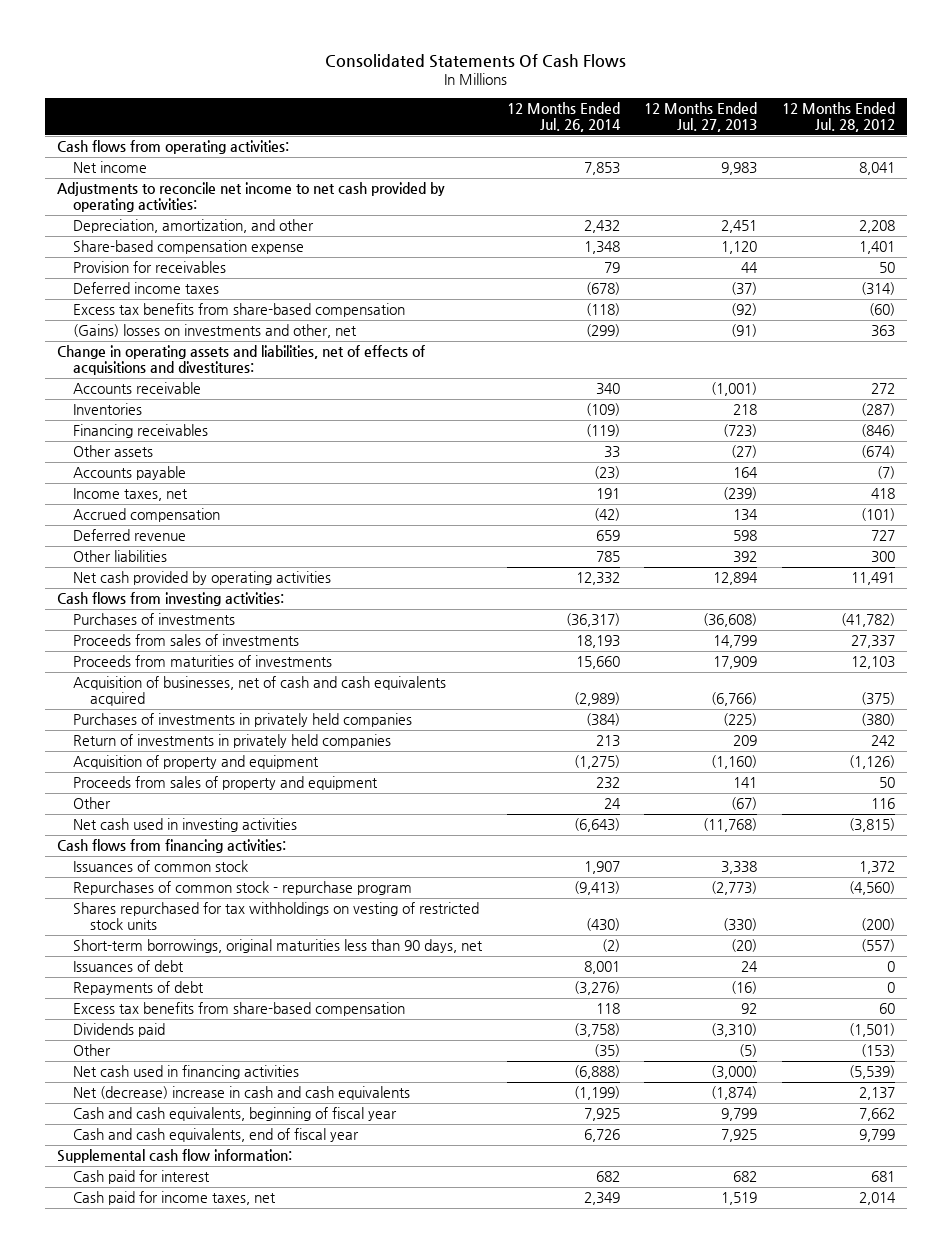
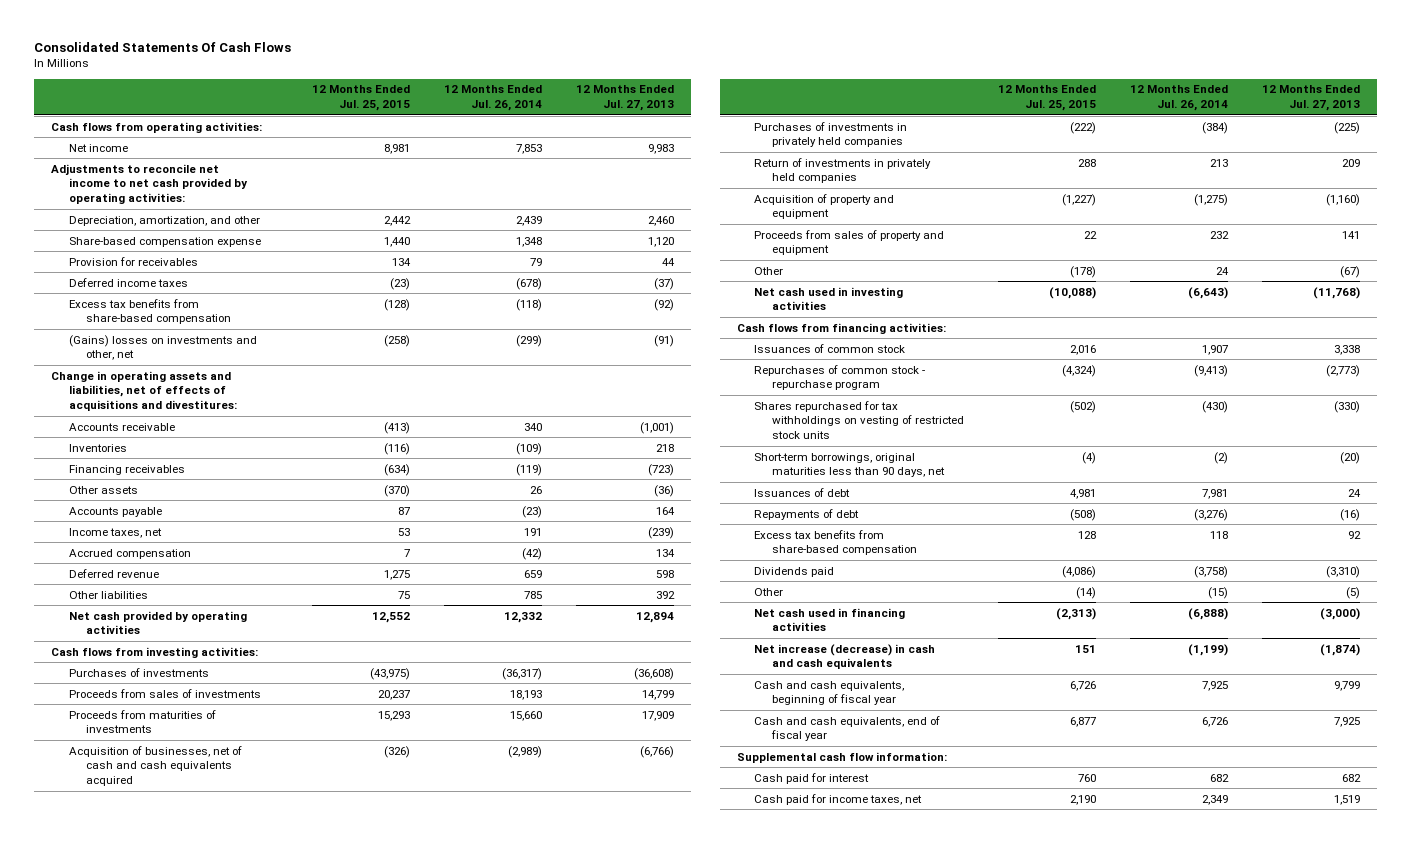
- | 12 Months Ended Jul. 26, 2014 | 12 Months Ended Jul. 27, 2013 | 12 Months Ended Jul. 28, 2012
+ | 12 Months Ended Jul. 25, 2015 | 12 Months Ended Jul. 26, 2014 | 12 Months Ended Jul. 27, 2013
- Depreciation, amortization, and other | 2,432 | 2,451 | 2,208
+ Depreciation, amortization, and other | 2,442 | 2,439 | 2,460
- Other assets | 33 | (27) | (674)
+ Other assets | (370) | 26 | (36)
- Issuances of debt | 8,001 | 24 | 0
+ Issuances of debt | 4,981 | 7,981 | 24
- Other | (35) | (5) | (153)
+ Other | (14) | (15) | (5)
- Net (decrease) increase in cash and cash equivalents | (1,199) | (1,874) | 2,137
+ Net increase (decrease) in cash and cash equivalents | 151 | (1,199) | (1,874)

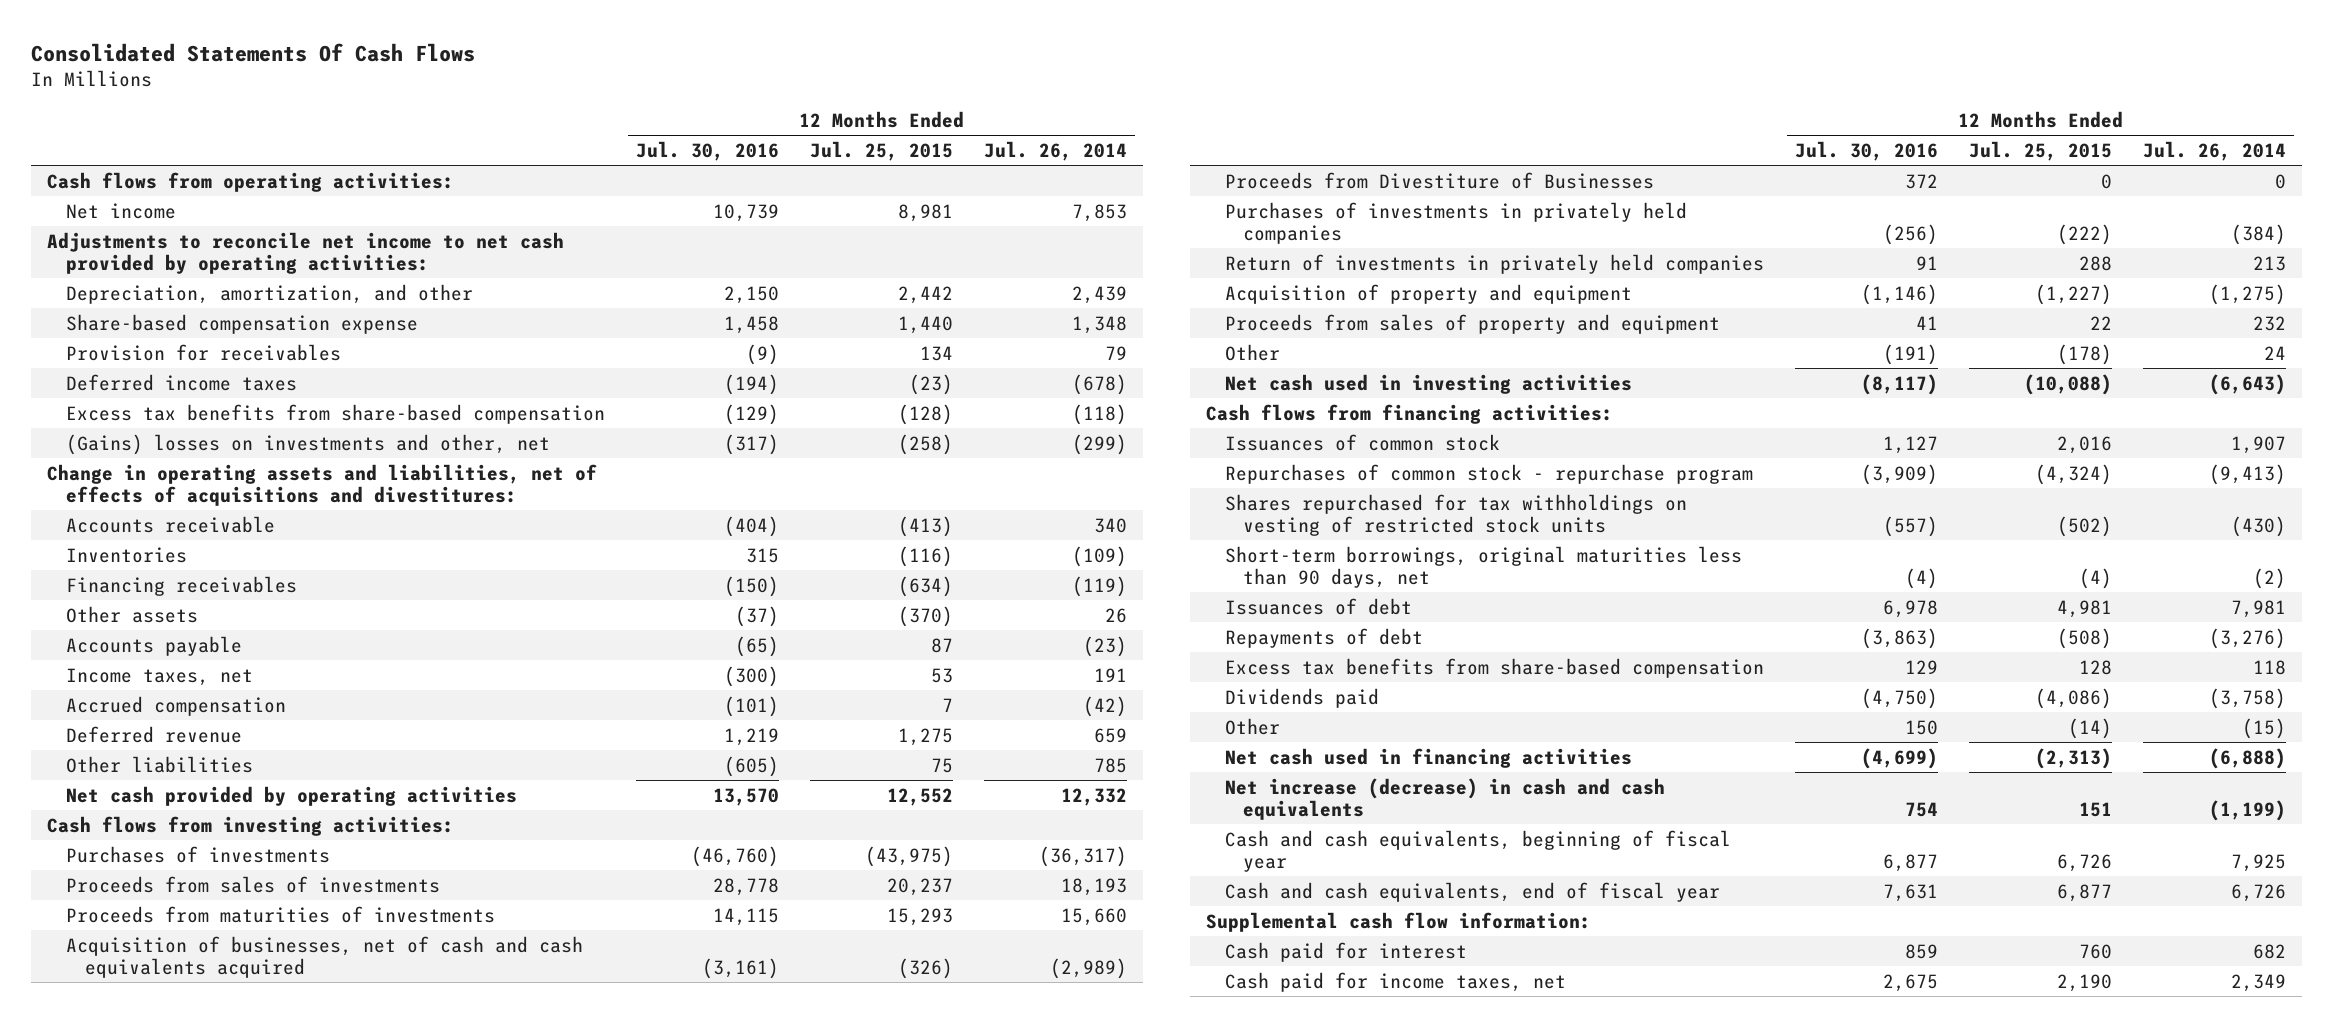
- | 12 Months Ended Jul. 25, 2015 | 12 Months Ended Jul. 26, 2014 | 12 Months Ended Jul. 27, 2013
+ | 12 Months Ended Jul. 30, 2016 | 12 Months Ended Jul. 25, 2015 | 12 Months Ended Jul. 26, 2014
+ Proceeds from Divestiture of Businesses | 372 | 0 | 0

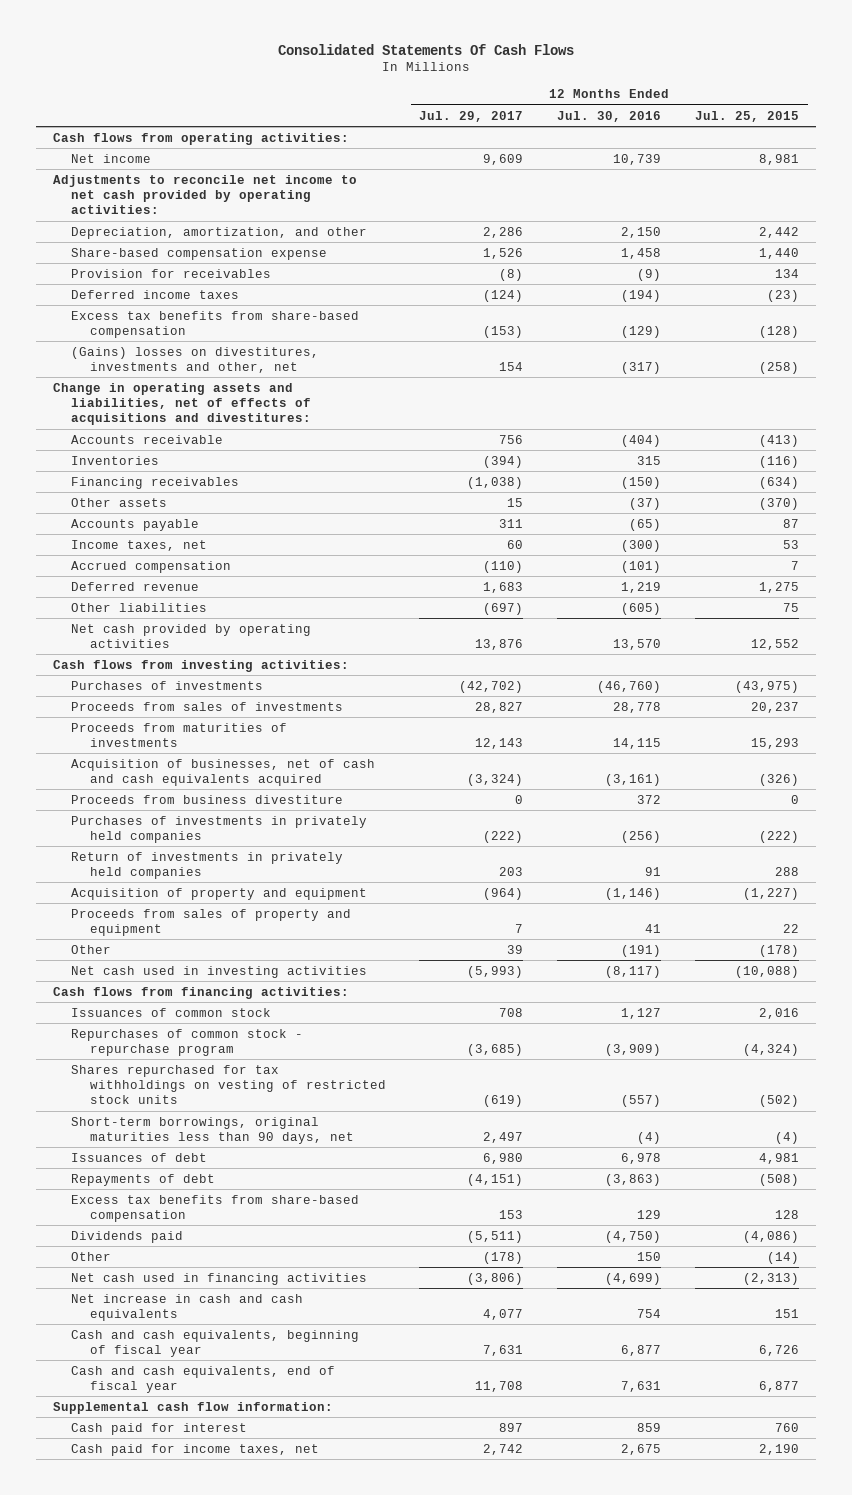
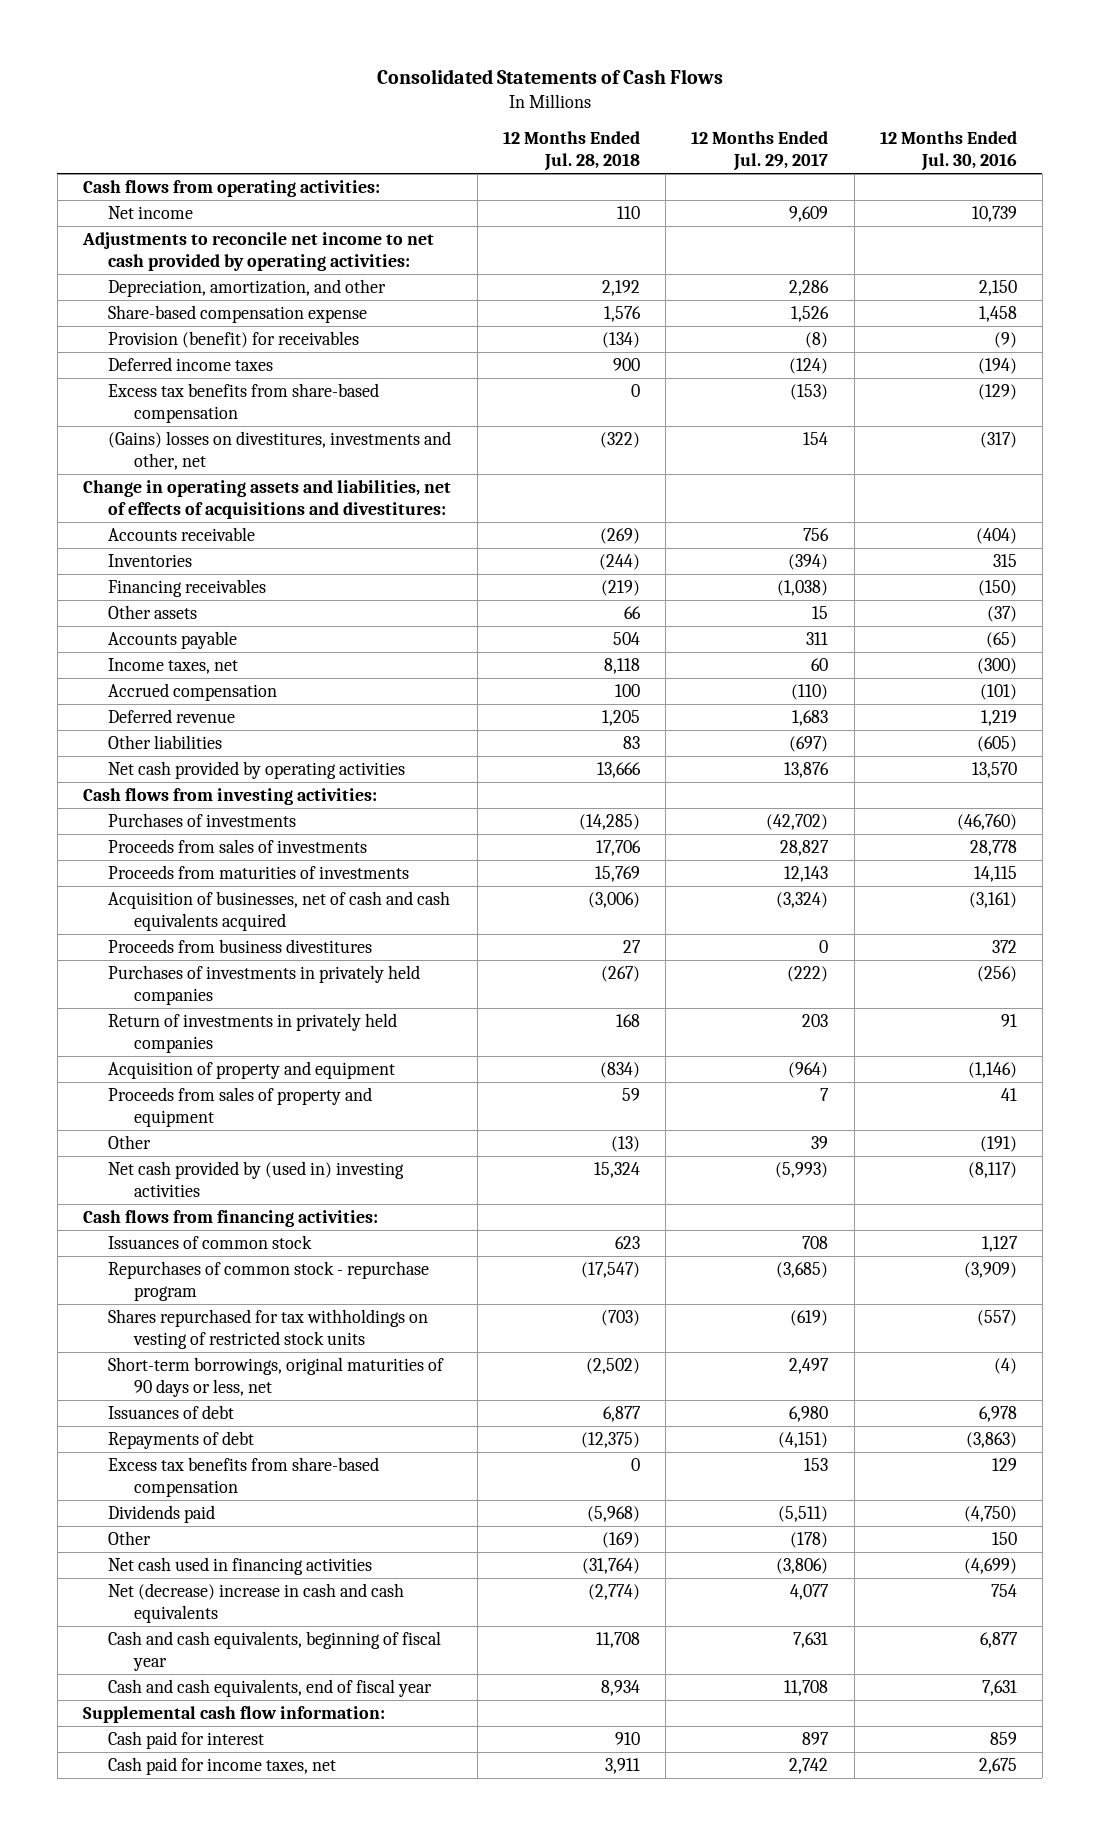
- Consolidated Statements Of Cash Flows
+ Consolidated Statements of Cash Flows
- | 12 Months Ended Jul. 29, 2017 | 12 Months Ended Jul. 30, 2016 | 12 Months Ended Jul. 25, 2015
+ | 12 Months Ended Jul. 28, 2018 | 12 Months Ended Jul. 29, 2017 | 12 Months Ended Jul. 30, 2016
- Provision for receivables | (8) | (9) | 134
+ Provision (benefit) for receivables | (134) | (8) | (9)
- Proceeds from business divestiture | 0 | 372 | 0
+ Proceeds from business divestitures | 27 | 0 | 372
- Net cash used in investing activities | (5,993) | (8,117) | (10,088)
+ Net cash provided by (used in) investing activities | 15,324 | (5,993) | (8,117)
- Short-term borrowings, original maturities less than 90 days, net | 2,497 | (4) | (4)
+ Short-term borrowings, original maturities of 90 days or less, net | (2,502) | 2,497 | (4)
- Net increase in cash and cash equivalents | 4,077 | 754 | 151
+ Net (decrease) increase in cash and cash equivalents | (2,774) | 4,077 | 754

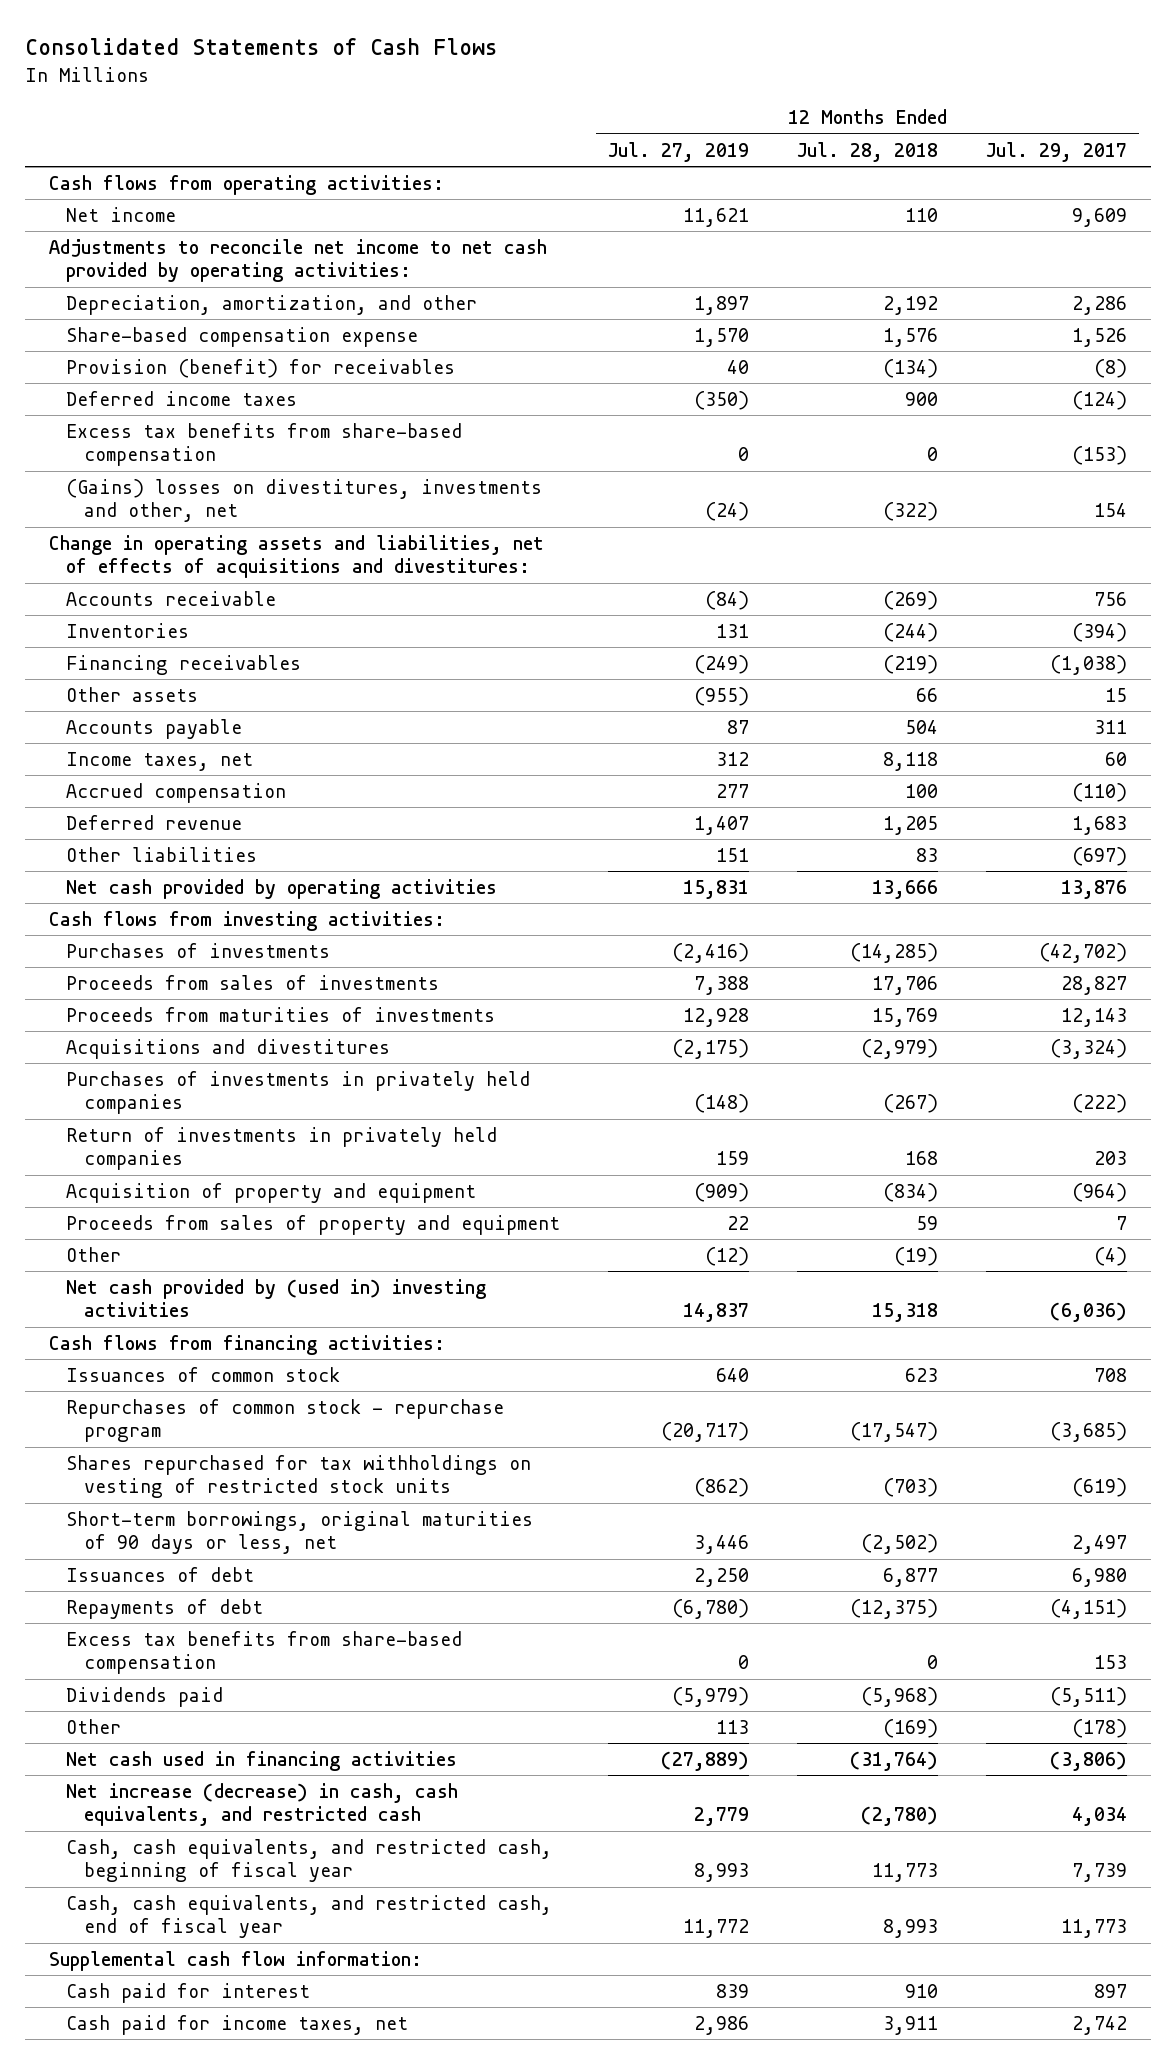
- | 12 Months Ended Jul. 28, 2018 | 12 Months Ended Jul. 29, 2017 | 12 Months Ended Jul. 30, 2016
+ | 12 Months Ended Jul. 27, 2019 | 12 Months Ended Jul. 28, 2018 | 12 Months Ended Jul. 29, 2017
- Acquisition of businesses, net of cash and cash equivalents acquired | (3,006) | (3,324) | (3,161)
- Proceeds from business divestitures | 27 | 0 | 372
+ Acquisitions and divestitures | (2,175) | (2,979) | (3,324)
- Other | (13) | 39 | (191)
- Net cash provided by (used in) investing activities | 15,324 | (5,993) | (8,117)
+ Other | (12) | (19) | (4)
+ Net cash provided by (used in) investing activities | 14,837 | 15,318 | (6,036)
- Net (decrease) increase in cash and cash equivalents | (2,774) | 4,077 | 754
- Cash and cash equivalents, beginning of fiscal year | 11,708 | 7,631 | 6,877
- Cash and cash equivalents, end of fiscal year | 8,934 | 11,708 | 7,631
+ Net increase (decrease) in cash, cash equivalents, and restricted cash | 2,779 | (2,780) | 4,034
+ Cash, cash equivalents, and restricted cash, beginning of fiscal year | 8,993 | 11,773 | 7,739
+ Cash, cash equivalents, and restricted cash, end of fiscal year | 11,772 | 8,993 | 11,773

